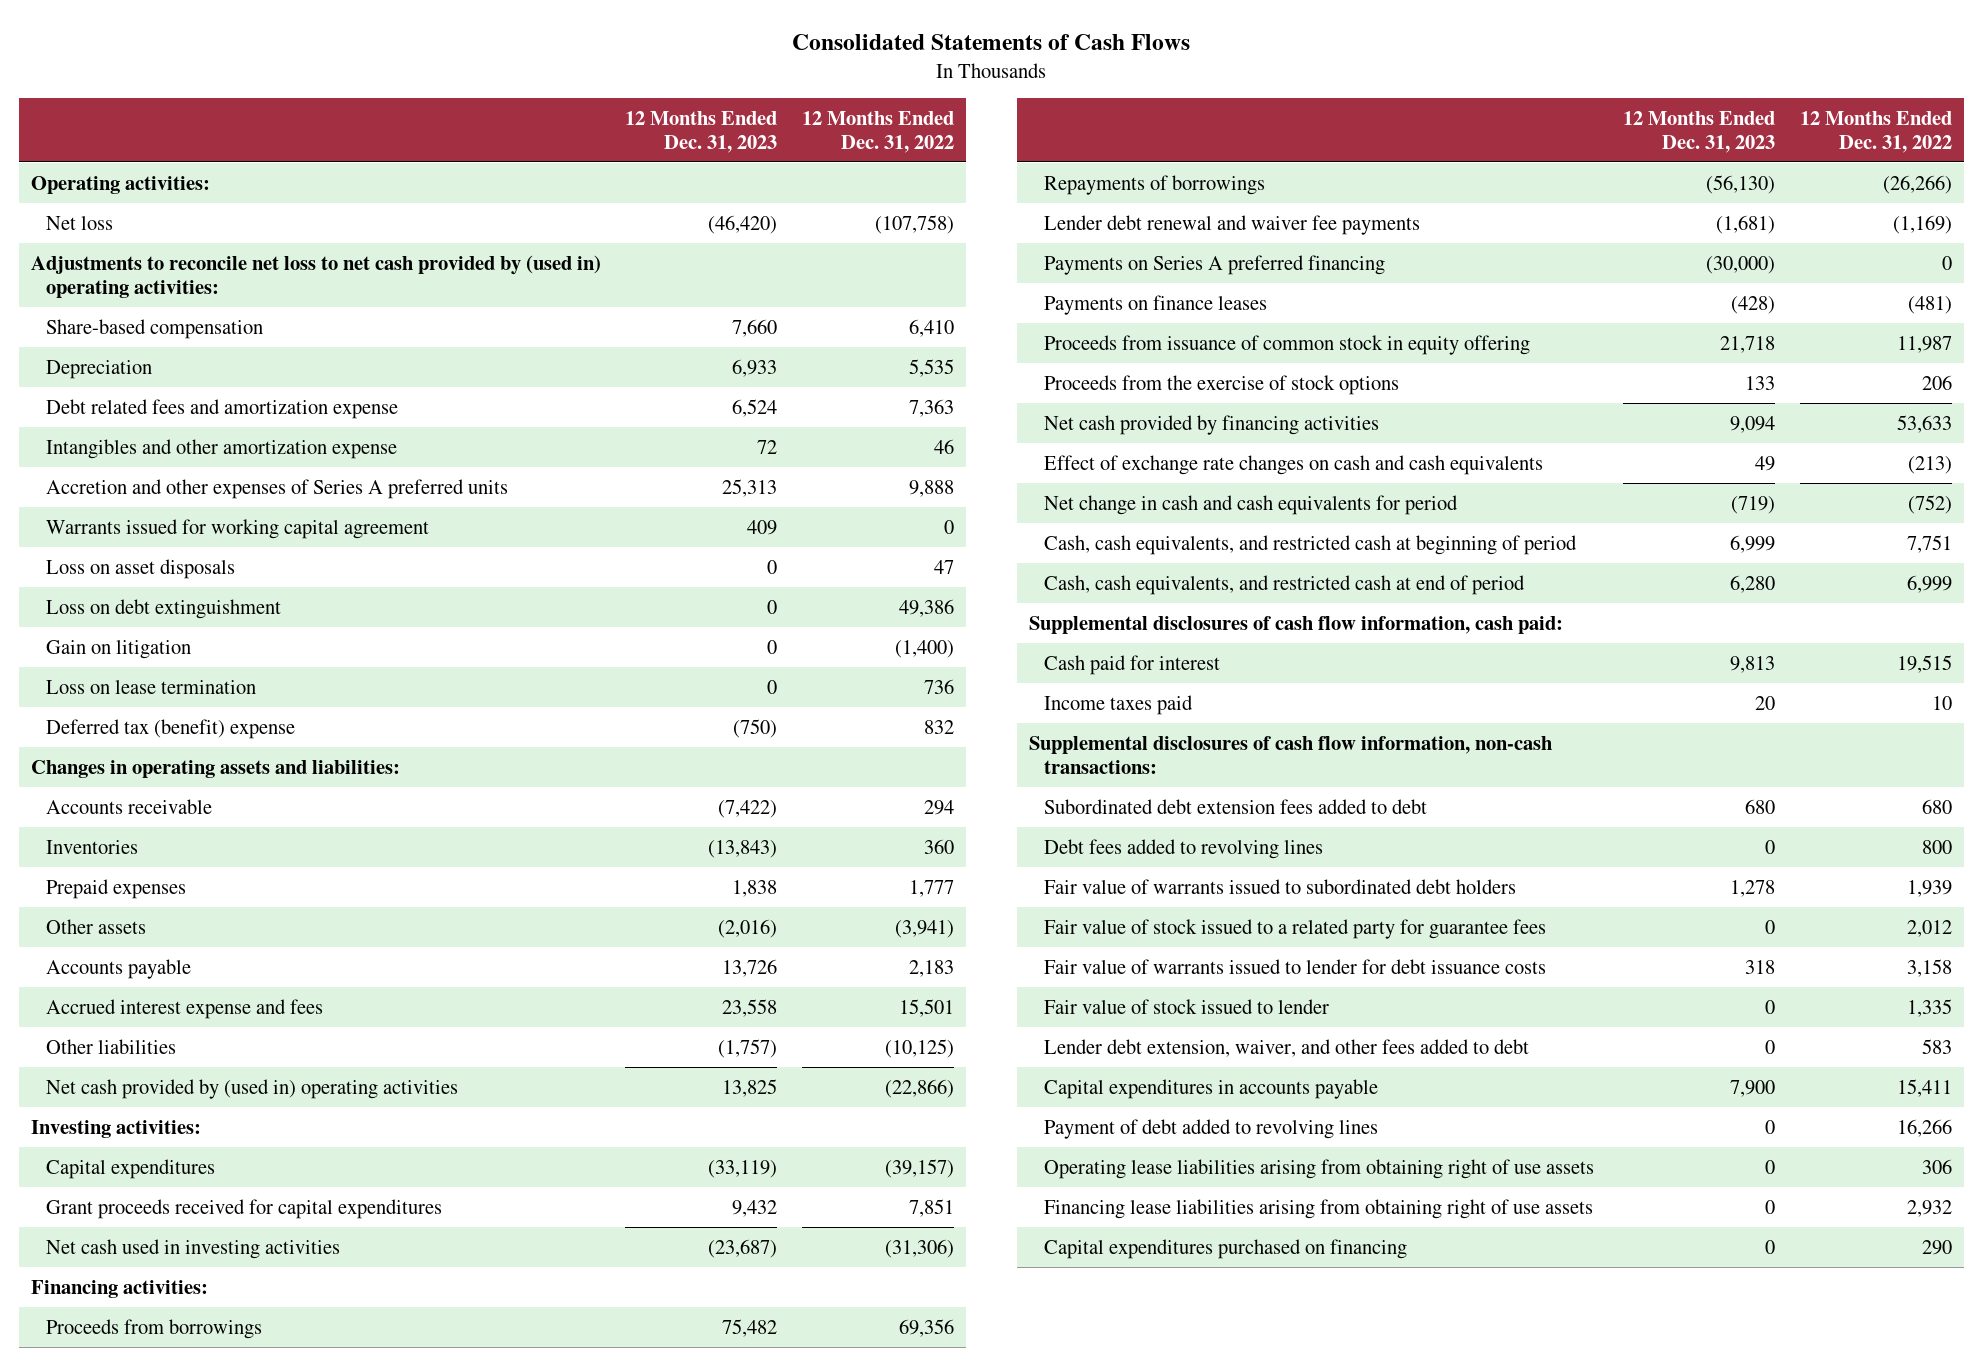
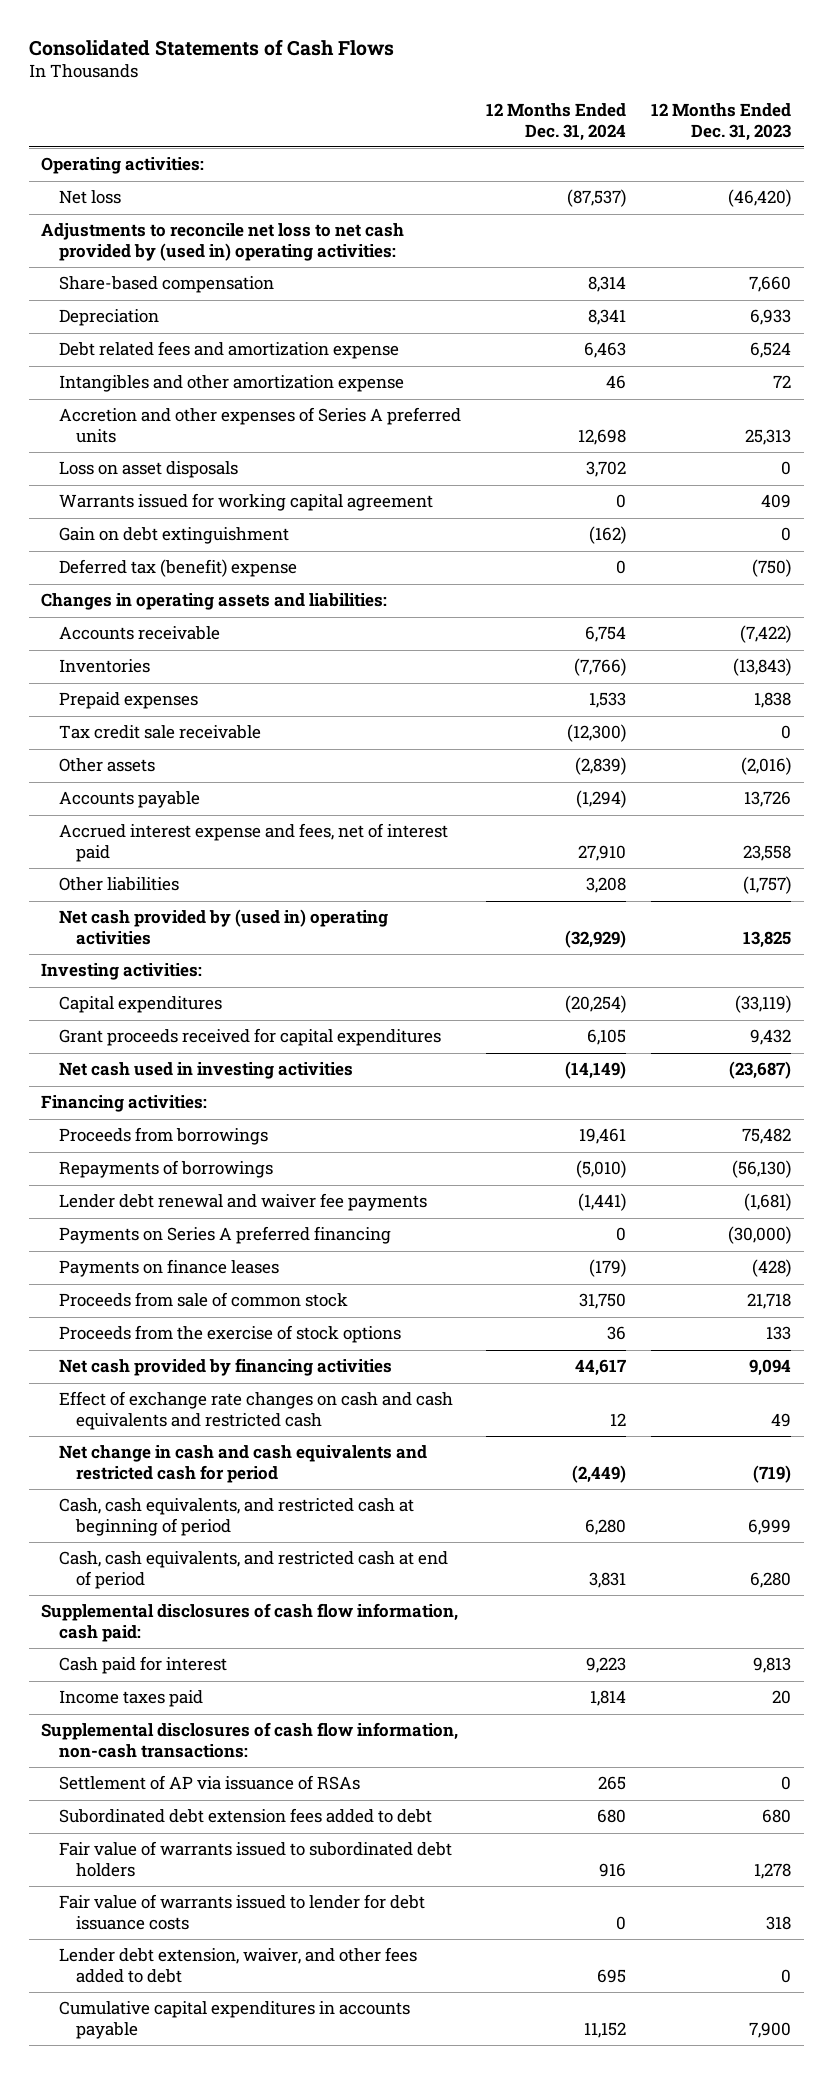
- | 12 Months Ended Dec. 31, 2023 | 12 Months Ended Dec. 31, 2022
+ | 12 Months Ended Dec. 31, 2024 | 12 Months Ended Dec. 31, 2023
- Loss on debt extinguishment | 0 | 49,386
- Gain on litigation | 0 | (1,400)
- Loss on lease termination | 0 | 736
moved down: Warrants issued for working capital agreement | 0 | 409
+ Gain on debt extinguishment | (162) | 0
+ Tax credit sale receivable | (12,300) | 0
- Accrued interest expense and fees | 23,558 | 15,501
+ Accrued interest expense and fees, net of interest paid | 27,910 | 23,558
- Proceeds from issuance of common stock in equity offering | 21,718 | 11,987
+ Proceeds from sale of common stock | 31,750 | 21,718
- Effect of exchange rate changes on cash and cash equivalents | 49 | (213)
- Net change in cash and cash equivalents for period | (719) | (752)
+ Effect of exchange rate changes on cash and cash equivalents and restricted cash | 12 | 49
+ Net change in cash and cash equivalents and restricted cash for period | (2,449) | (719)
+ Settlement of AP via issuance of RSAs | 265 | 0
- Debt fees added to revolving lines | 0 | 800
- Fair value of stock issued to a related party for guarantee fees | 0 | 2,012
- Fair value of stock issued to lender | 0 | 1,335
- Capital expenditures in accounts payable | 7,900 | 15,411
- Payment of debt added to revolving lines | 0 | 16,266
- Operating lease liabilities arising from obtaining right of use assets | 0 | 306
- Financing lease liabilities arising from obtaining right of use assets | 0 | 2,932
- Capital expenditures purchased on financing | 0 | 290
+ Cumulative capital expenditures in accounts payable | 11,152 | 7,900

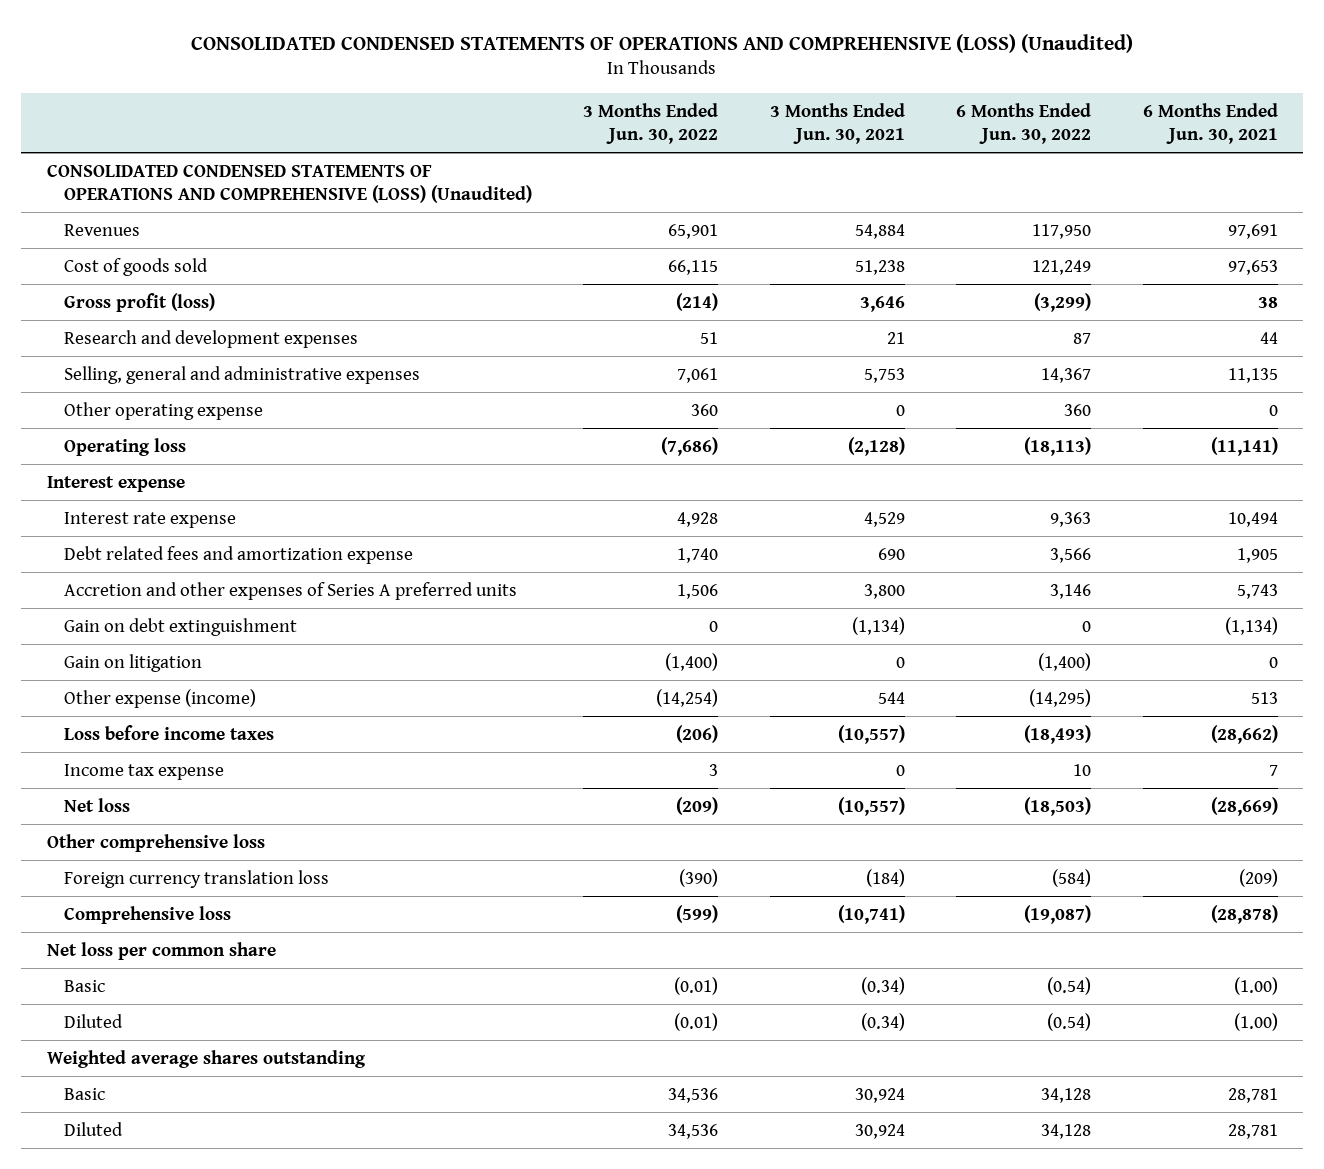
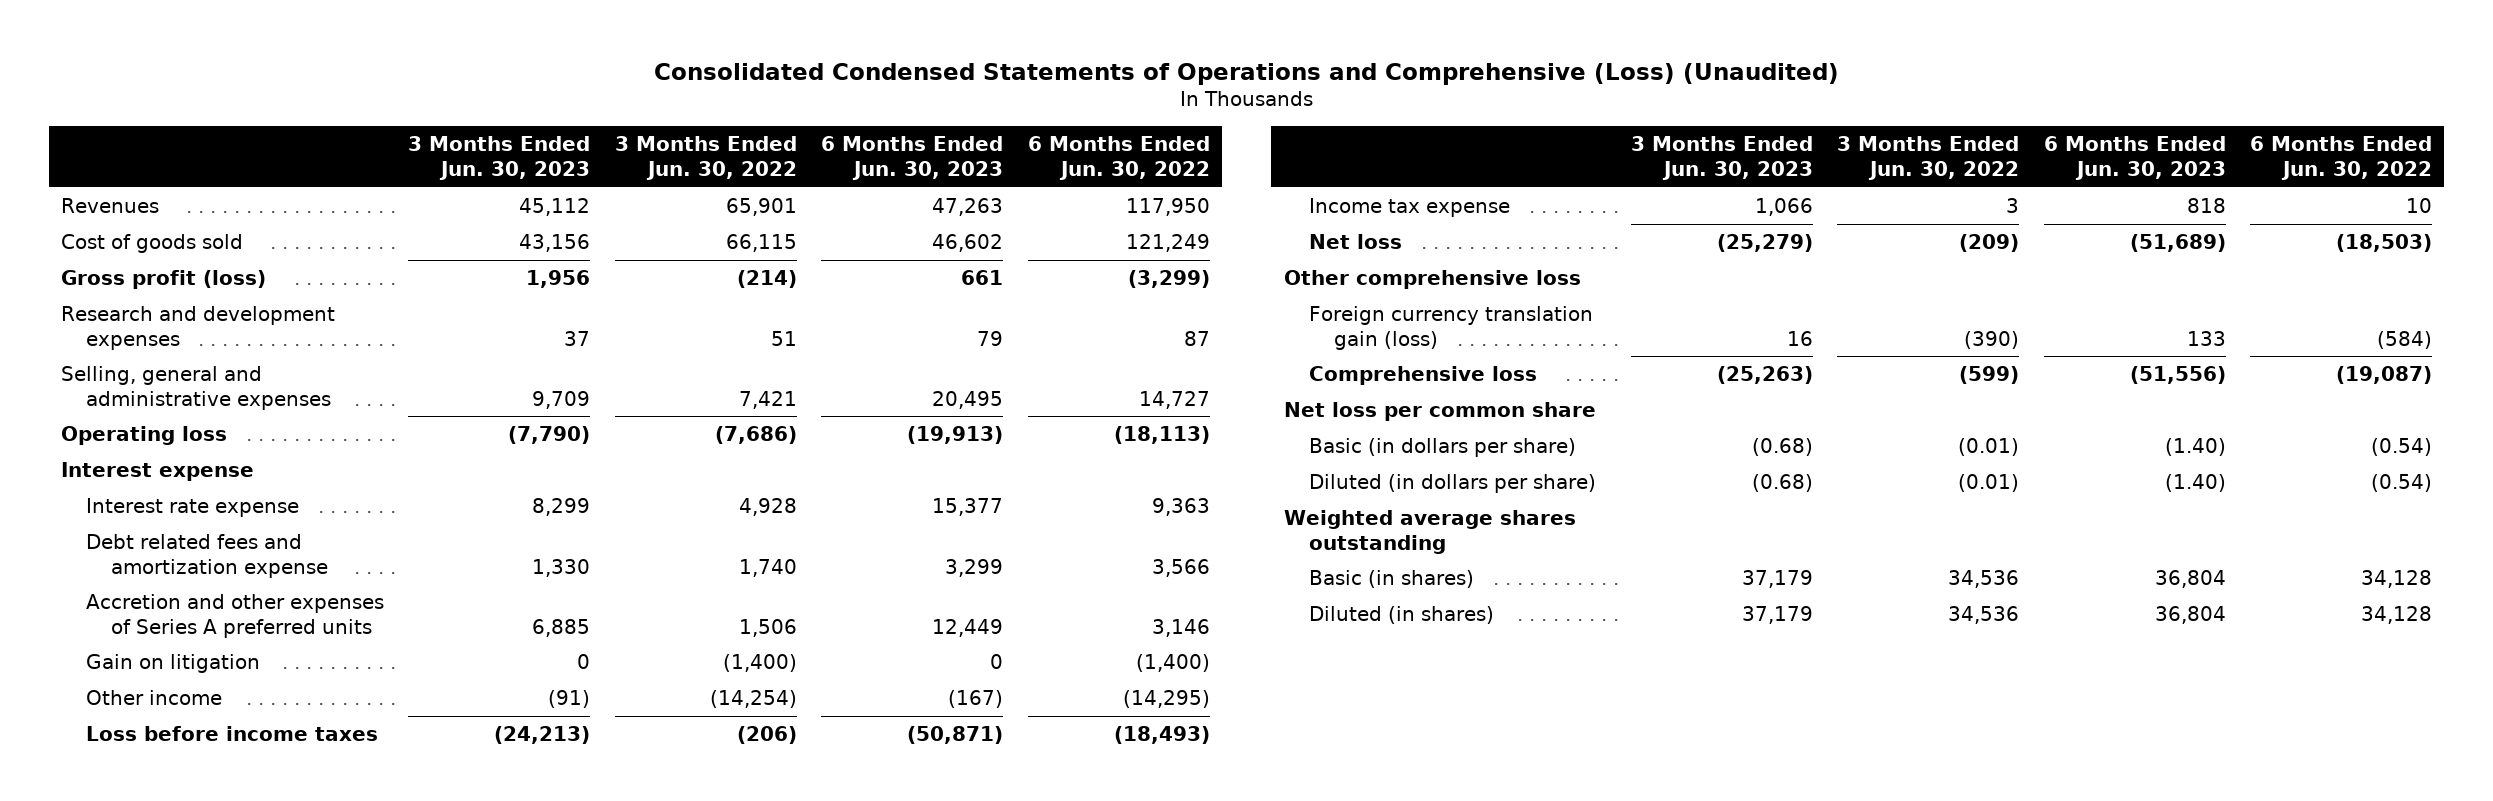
- CONSOLIDATED CONDENSED STATEMENTS OF OPERATIONS AND COMPREHENSIVE (LOSS) (Unaudited)
+ Consolidated Condensed Statements of Operations and Comprehensive (Loss) (Unaudited)
- | 3 Months Ended Jun. 30, 2022 | 3 Months Ended Jun. 30, 2021 | 6 Months Ended Jun. 30, 2022 | 6 Months Ended Jun. 30, 2021
+ | 3 Months Ended Jun. 30, 2023 | 3 Months Ended Jun. 30, 2022 | 6 Months Ended Jun. 30, 2023 | 6 Months Ended Jun. 30, 2022
- CONSOLIDATED CONDENSED STATEMENTS OF OPERATIONS AND COMPREHENSIVE (LOSS) (Unaudited)
- Selling, general and administrative expenses | 7,061 | 5,753 | 14,367 | 11,135
- Other operating expense | 360 | 0 | 360 | 0
+ Selling, general and administrative expenses | 9,709 | 7,421 | 20,495 | 14,727
- Gain on debt extinguishment | 0 | (1,134) | 0 | (1,134)
- Other expense (income) | (14,254) | 544 | (14,295) | 513
+ Other income | (91) | (14,254) | (167) | (14,295)
- Foreign currency translation loss | (390) | (184) | (584) | (209)
+ Foreign currency translation gain (loss) | 16 | (390) | 133 | (584)
- Basic | (0.01) | (0.34) | (0.54) | (1.00)
- Diluted | (0.01) | (0.34) | (0.54) | (1.00)
+ Basic (in dollars per share) | (0.68) | (0.01) | (1.40) | (0.54)
+ Diluted (in dollars per share) | (0.68) | (0.01) | (1.40) | (0.54)
- Basic | 34,536 | 30,924 | 34,128 | 28,781
- Diluted | 34,536 | 30,924 | 34,128 | 28,781
+ Basic (in shares) | 37,179 | 34,536 | 36,804 | 34,128
+ Diluted (in shares) | 37,179 | 34,536 | 36,804 | 34,128

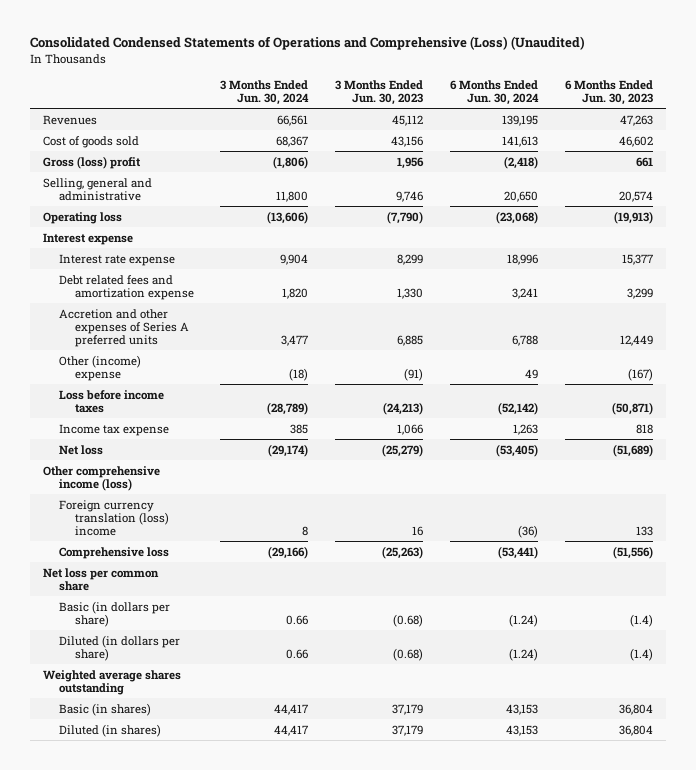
- | 3 Months Ended Jun. 30, 2023 | 3 Months Ended Jun. 30, 2022 | 6 Months Ended Jun. 30, 2023 | 6 Months Ended Jun. 30, 2022
+ | 3 Months Ended Jun. 30, 2024 | 3 Months Ended Jun. 30, 2023 | 6 Months Ended Jun. 30, 2024 | 6 Months Ended Jun. 30, 2023
- Gross profit (loss) | 1,956 | (214) | 661 | (3,299)
- Research and development expenses | 37 | 51 | 79 | 87
- Selling, general and administrative expenses | 9,709 | 7,421 | 20,495 | 14,727
+ Gross (loss) profit | (1,806) | 1,956 | (2,418) | 661
+ Selling, general and administrative | 11,800 | 9,746 | 20,650 | 20,574
- Gain on litigation | 0 | (1,400) | 0 | (1,400)
- Other income | (91) | (14,254) | (167) | (14,295)
+ Other (income) expense | (18) | (91) | 49 | (167)
- Other comprehensive loss
- Foreign currency translation gain (loss) | 16 | (390) | 133 | (584)
+ Other comprehensive income (loss)
+ Foreign currency translation (loss) income | 8 | 16 | (36) | 133
- Basic (in dollars per share) | (0.68) | (0.01) | (1.40) | (0.54)
- Diluted (in dollars per share) | (0.68) | (0.01) | (1.40) | (0.54)
+ Basic (in dollars per share) | 0.66 | (0.68) | (1.24) | (1.4)
+ Diluted (in dollars per share) | 0.66 | (0.68) | (1.24) | (1.4)

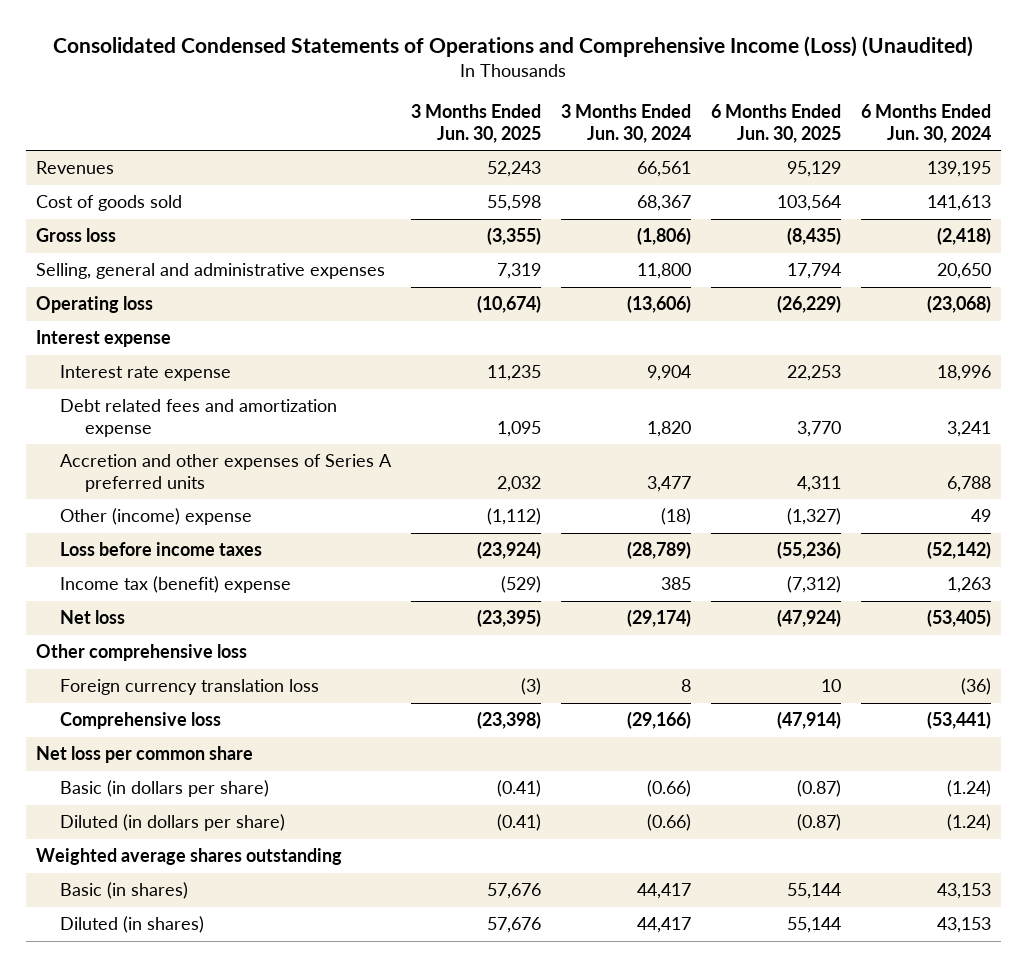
- Consolidated Condensed Statements of Operations and Comprehensive (Loss) (Unaudited)
+ Consolidated Condensed Statements of Operations and Comprehensive Income (Loss) (Unaudited)
- | 3 Months Ended Jun. 30, 2024 | 3 Months Ended Jun. 30, 2023 | 6 Months Ended Jun. 30, 2024 | 6 Months Ended Jun. 30, 2023
+ | 3 Months Ended Jun. 30, 2025 | 3 Months Ended Jun. 30, 2024 | 6 Months Ended Jun. 30, 2025 | 6 Months Ended Jun. 30, 2024
- Gross (loss) profit | (1,806) | 1,956 | (2,418) | 661
- Selling, general and administrative | 11,800 | 9,746 | 20,650 | 20,574
+ Gross loss | (3,355) | (1,806) | (8,435) | (2,418)
+ Selling, general and administrative expenses | 7,319 | 11,800 | 17,794 | 20,650
- Income tax expense | 385 | 1,066 | 1,263 | 818
+ Income tax (benefit) expense | (529) | 385 | (7,312) | 1,263
- Other comprehensive income (loss)
- Foreign currency translation (loss) income | 8 | 16 | (36) | 133
+ Other comprehensive loss
+ Foreign currency translation loss | (3) | 8 | 10 | (36)
- Basic (in dollars per share) | 0.66 | (0.68) | (1.24) | (1.4)
- Diluted (in dollars per share) | 0.66 | (0.68) | (1.24) | (1.4)
+ Basic (in dollars per share) | (0.41) | (0.66) | (0.87) | (1.24)
+ Diluted (in dollars per share) | (0.41) | (0.66) | (0.87) | (1.24)

